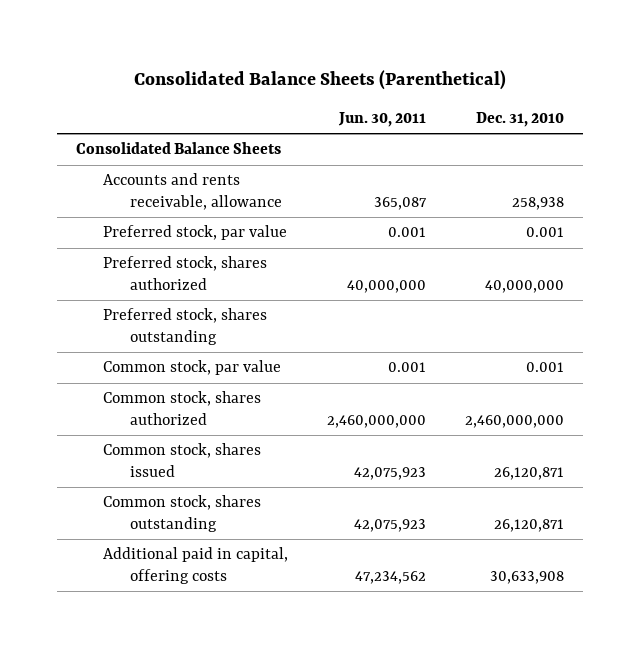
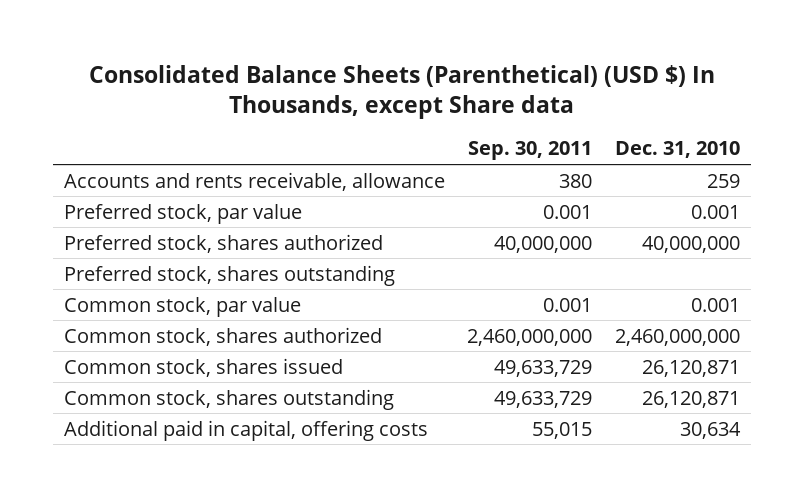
- Consolidated Balance Sheets (Parenthetical)
+ Consolidated Balance Sheets (Parenthetical) (USD $) In Thousands, except Share data
- | Jun. 30, 2011 | Dec. 31, 2010
+ | Sep. 30, 2011 | Dec. 31, 2010
- Consolidated Balance Sheets
- Accounts and rents receivable, allowance | 365,087 | 258,938
+ Accounts and rents receivable, allowance | 380 | 259
- Additional paid in capital, offering costs | 47,234,562 | 30,633,908
+ Additional paid in capital, offering costs | 55,015 | 30,634

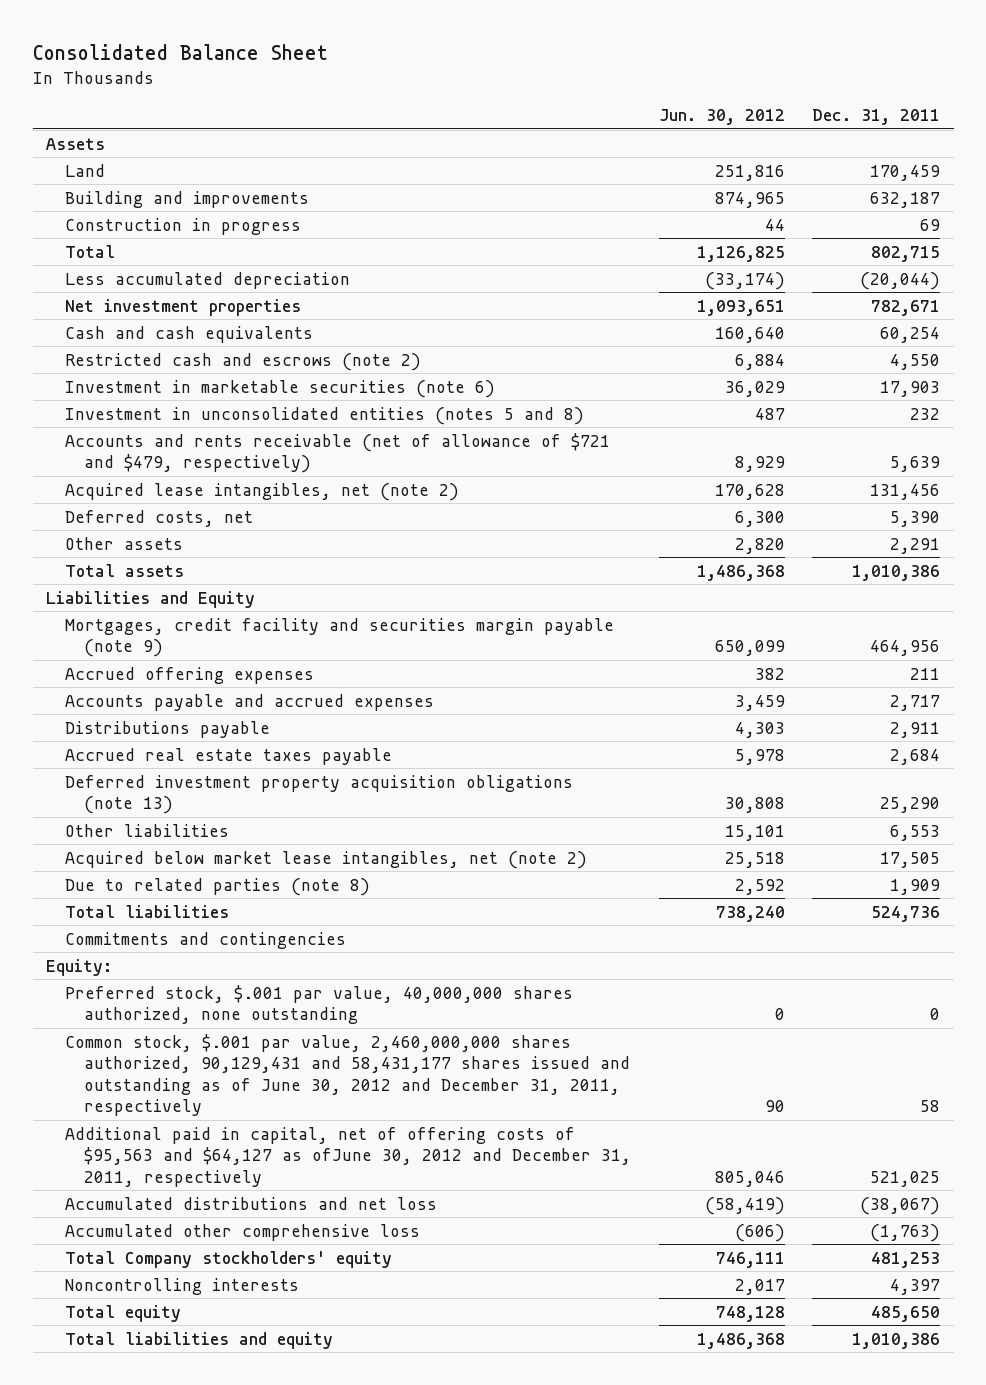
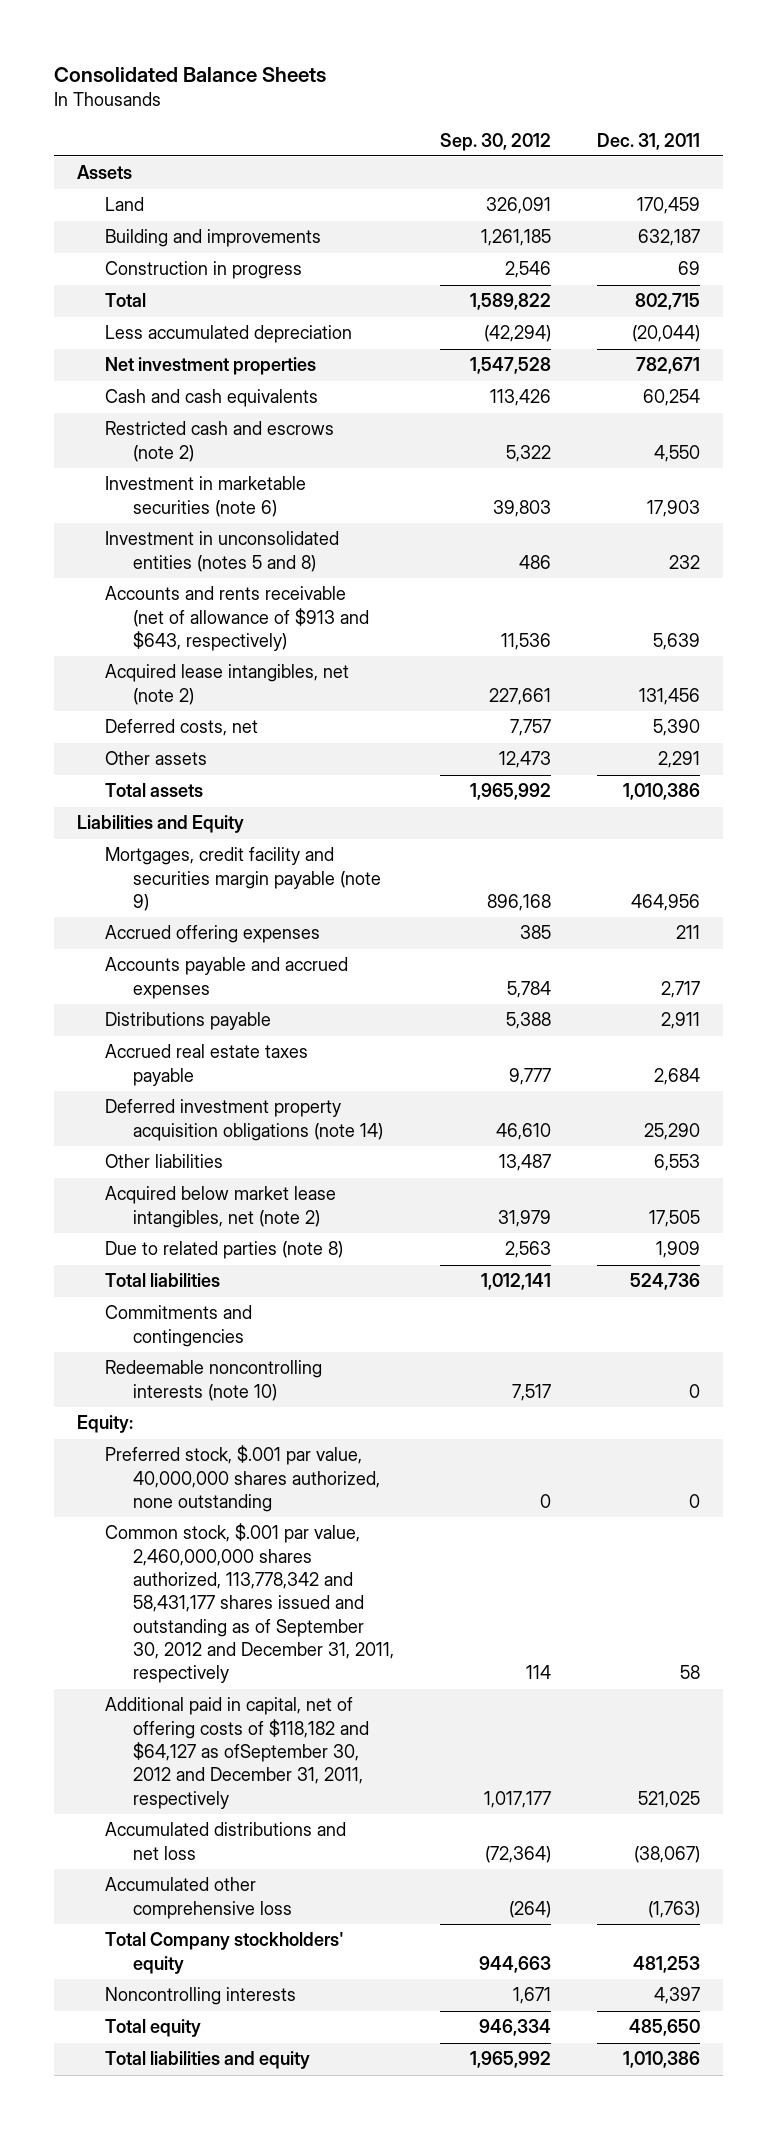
- Consolidated Balance Sheet
+ Consolidated Balance Sheets
- | Jun. 30, 2012 | Dec. 31, 2011
+ | Sep. 30, 2012 | Dec. 31, 2011
- Accounts and rents receivable (net of allowance of $721 and $479, respectively) | 8,929 | 5,639
+ Accounts and rents receivable (net of allowance of $913 and $643, respectively) | 11,536 | 5,639
- Deferred investment property acquisition obligations (note 13) | 30,808 | 25,290
+ Deferred investment property acquisition obligations (note 14) | 46,610 | 25,290
+ Redeemable noncontrolling interests (note 10) | 7,517 | 0
- Common stock, $.001 par value, 2,460,000,000 shares authorized, 90,129,431 and 58,431,177 shares issued and outstanding as of June 30, 2012 and December 31, 2011, respectively | 90 | 58
- Additional paid in capital, net of offering costs of $95,563 and $64,127 as ofJune 30, 2012 and December 31, 2011, respectively | 805,046 | 521,025
+ Common stock, $.001 par value, 2,460,000,000 shares authorized, 113,778,342 and 58,431,177 shares issued and outstanding as of September 30, 2012 and December 31, 2011, respectively | 114 | 58
+ Additional paid in capital, net of offering costs of $118,182 and $64,127 as ofSeptember 30, 2012 and December 31, 2011, respectively | 1,017,177 | 521,025

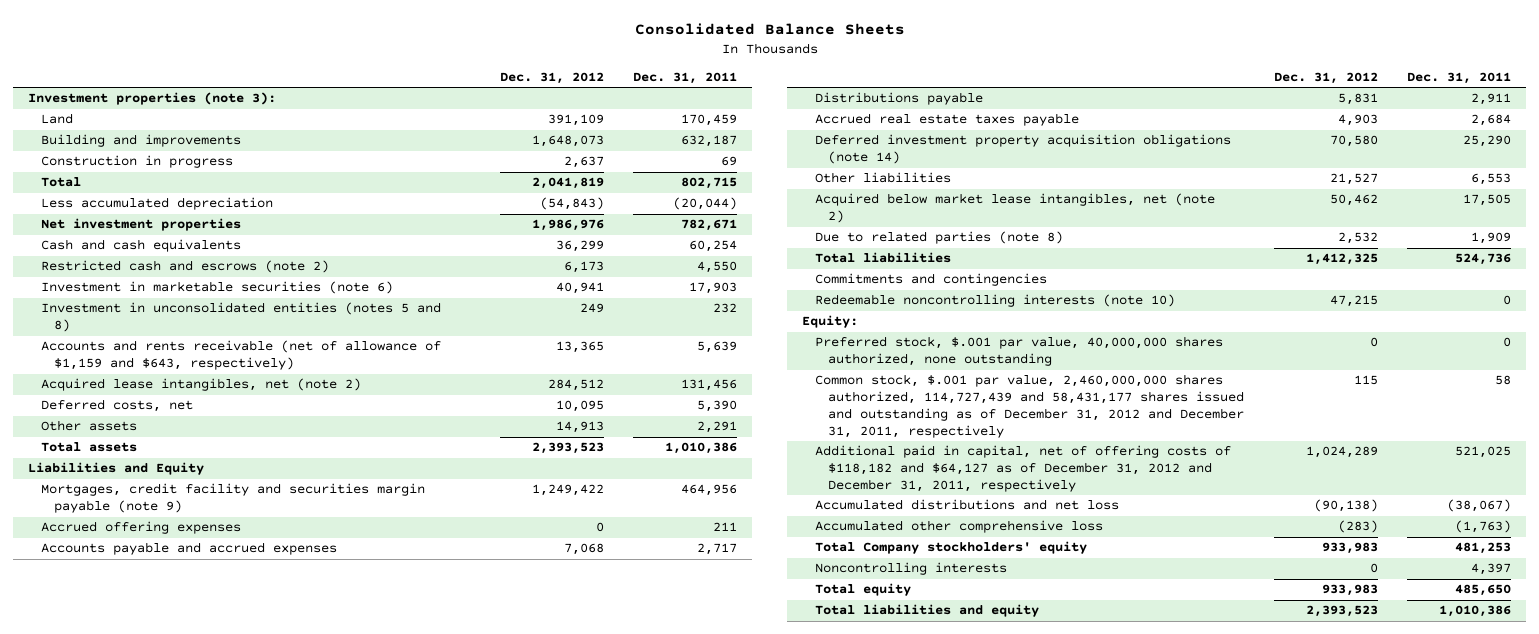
- | Sep. 30, 2012 | Dec. 31, 2011
+ | Dec. 31, 2012 | Dec. 31, 2011
- Assets
+ Investment properties (note 3):
- Accounts and rents receivable (net of allowance of $913 and $643, respectively) | 11,536 | 5,639
+ Accounts and rents receivable (net of allowance of $1,159 and $643, respectively) | 13,365 | 5,639
- Common stock, $.001 par value, 2,460,000,000 shares authorized, 113,778,342 and 58,431,177 shares issued and outstanding as of September 30, 2012 and December 31, 2011, respectively | 114 | 58
- Additional paid in capital, net of offering costs of $118,182 and $64,127 as ofSeptember 30, 2012 and December 31, 2011, respectively | 1,017,177 | 521,025
+ Common stock, $.001 par value, 2,460,000,000 shares authorized, 114,727,439 and 58,431,177 shares issued and outstanding as of December 31, 2012 and December 31, 2011, respectively | 115 | 58
+ Additional paid in capital, net of offering costs of $118,182 and $64,127 as of December 31, 2012 and December 31, 2011, respectively | 1,024,289 | 521,025

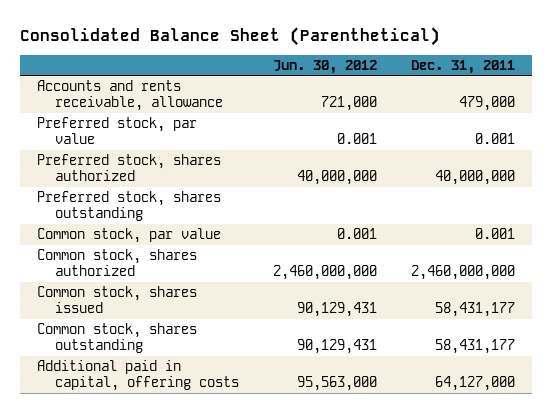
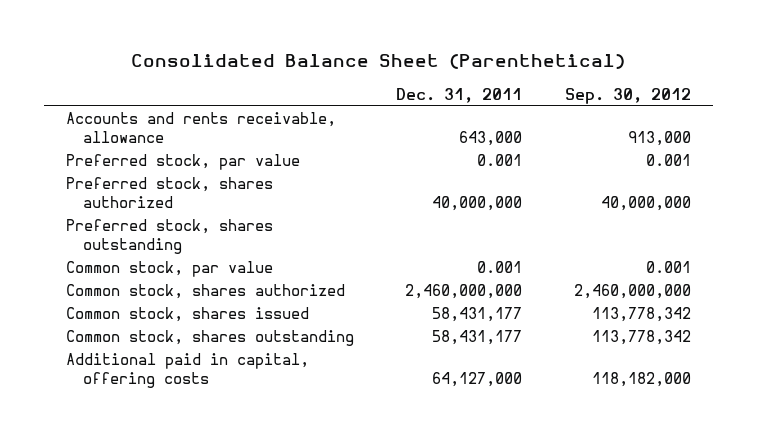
- | Jun. 30, 2012 | Dec. 31, 2011
+ | Dec. 31, 2011 | Sep. 30, 2012
- Accounts and rents receivable, allowance | 721,000 | 479,000
+ Accounts and rents receivable, allowance | 643,000 | 913,000

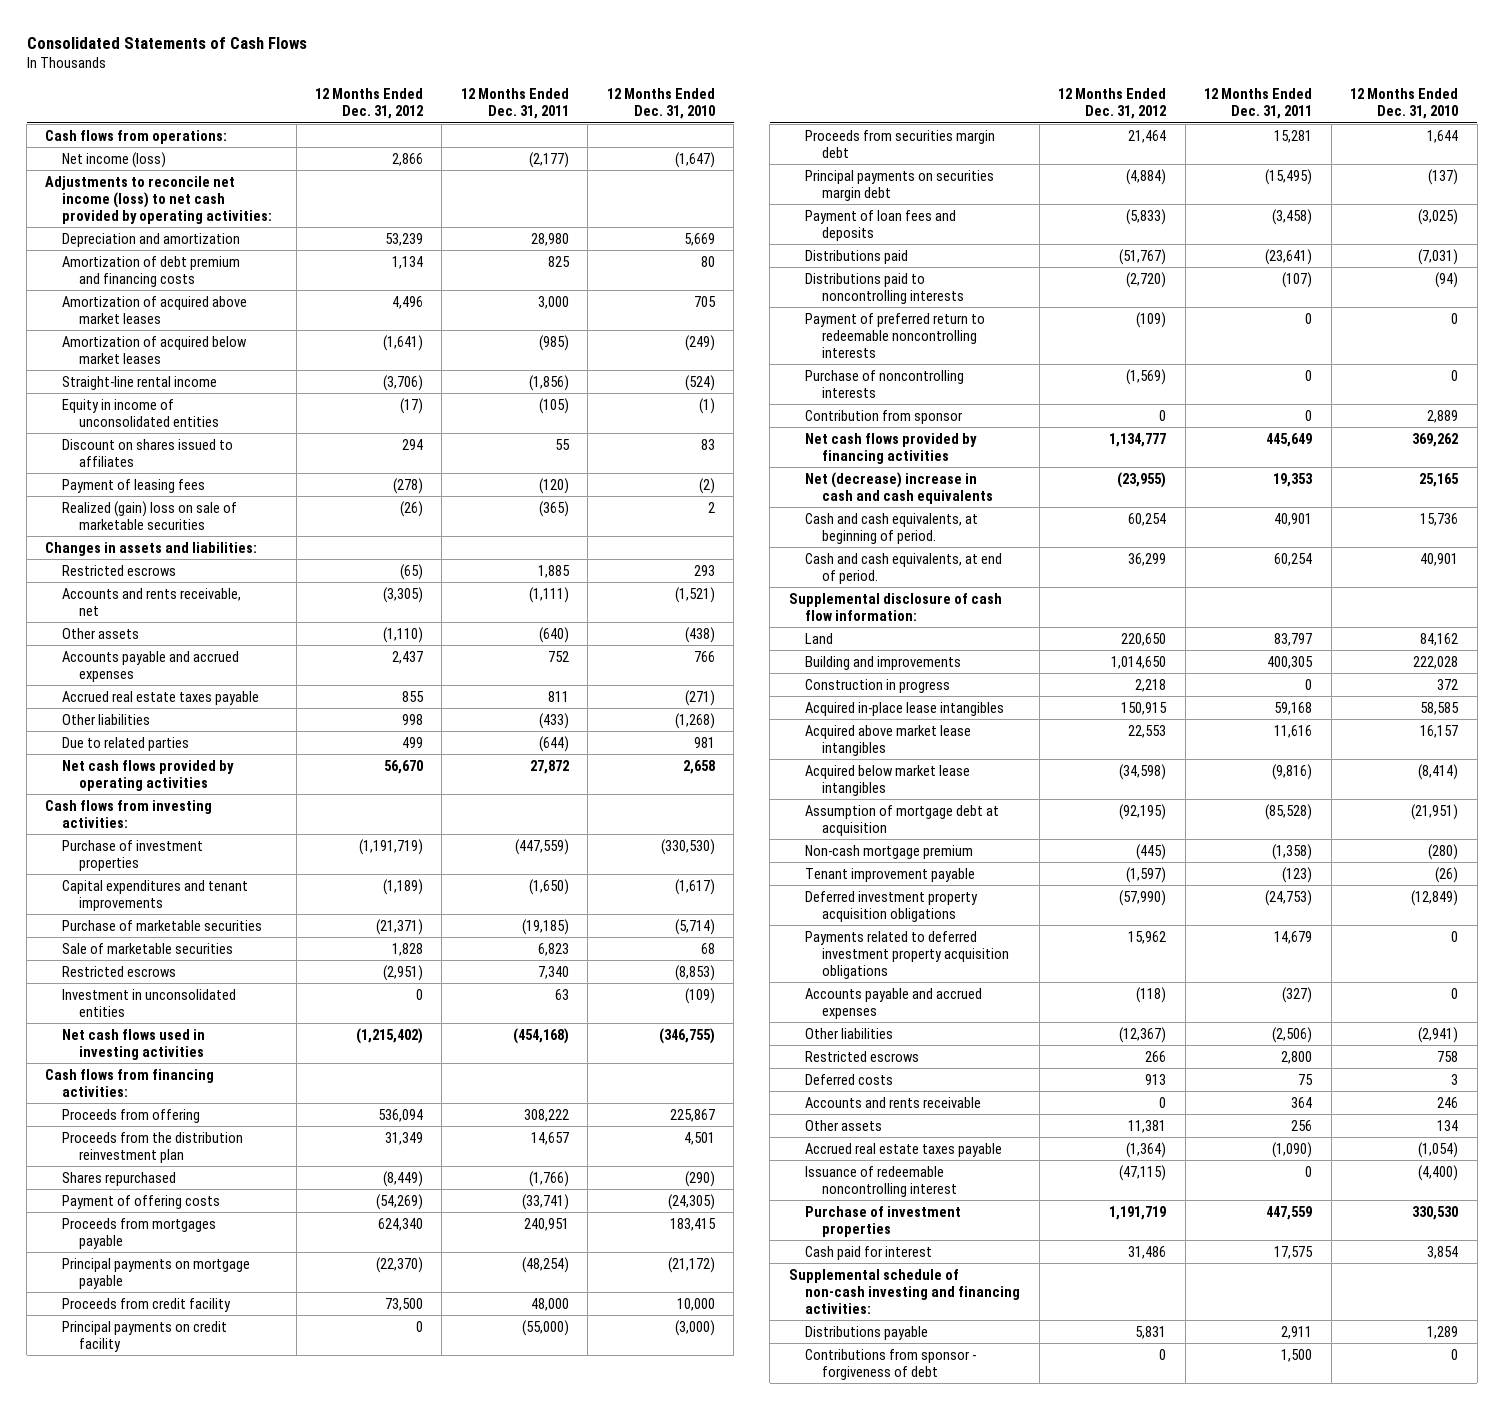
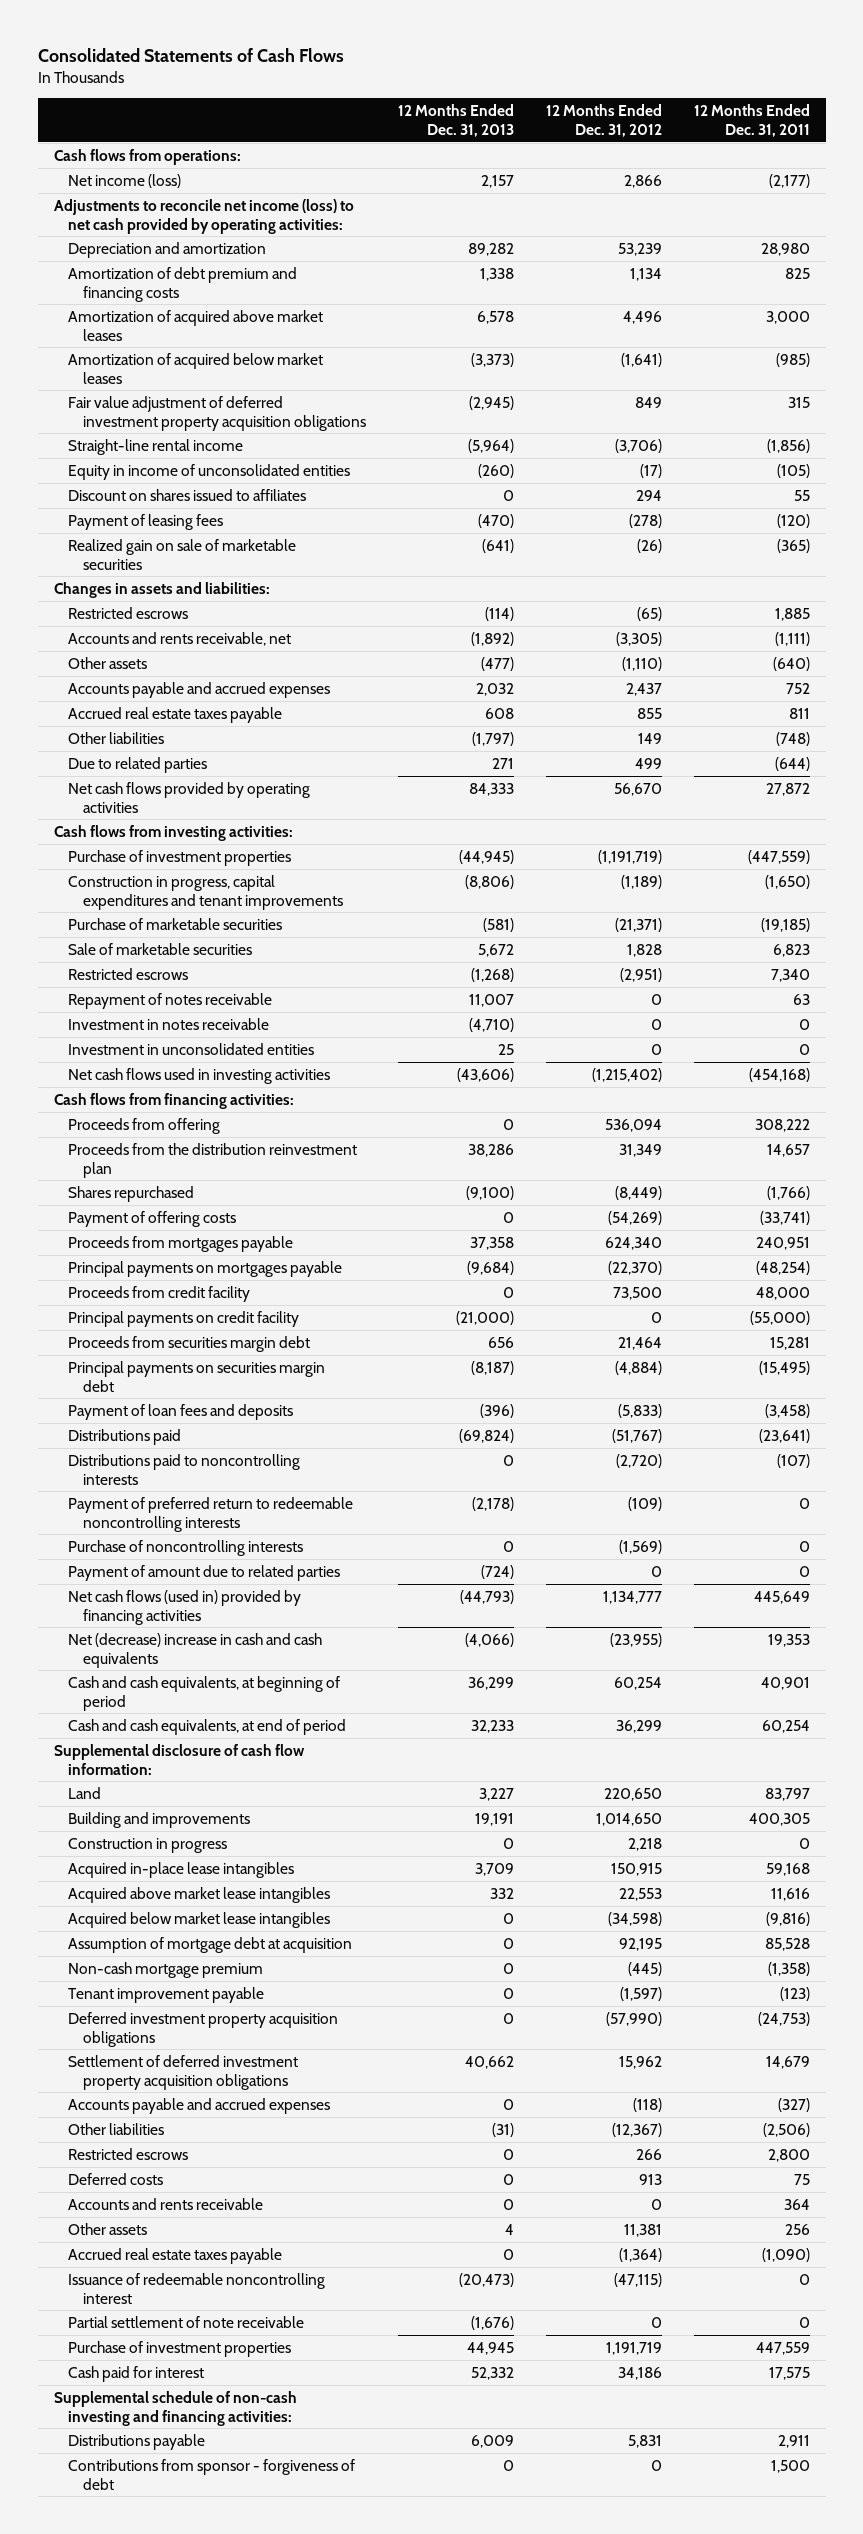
- | 12 Months Ended Dec. 31, 2012 | 12 Months Ended Dec. 31, 2011 | 12 Months Ended Dec. 31, 2010
+ | 12 Months Ended Dec. 31, 2013 | 12 Months Ended Dec. 31, 2012 | 12 Months Ended Dec. 31, 2011
+ Fair value adjustment of deferred investment property acquisition obligations | (2,945) | 849 | 315
- Realized (gain) loss on sale of marketable securities | (26) | (365) | 2
+ Realized gain on sale of marketable securities | (641) | (26) | (365)
- Other liabilities | 998 | (433) | (1,268)
+ Other liabilities | (1,797) | 149 | (748)
- Capital expenditures and tenant improvements | (1,189) | (1,650) | (1,617)
+ Construction in progress, capital expenditures and tenant improvements | (8,806) | (1,189) | (1,650)
- Investment in unconsolidated entities | 0 | 63 | (109)
+ Repayment of notes receivable | 11,007 | 0 | 63
+ Investment in notes receivable | (4,710) | 0 | 0
+ Investment in unconsolidated entities | 25 | 0 | 0
- Principal payments on mortgage payable | (22,370) | (48,254) | (21,172)
+ Principal payments on mortgages payable | (9,684) | (22,370) | (48,254)
- Contribution from sponsor | 0 | 0 | 2,889
- Net cash flows provided by financing activities | 1,134,777 | 445,649 | 369,262
+ Payment of amount due to related parties | (724) | 0 | 0
+ Net cash flows (used in) provided by financing activities | (44,793) | 1,134,777 | 445,649
- Cash and cash equivalents, at beginning of period. | 60,254 | 40,901 | 15,736
- Cash and cash equivalents, at end of period. | 36,299 | 60,254 | 40,901
+ Cash and cash equivalents, at beginning of period | 36,299 | 60,254 | 40,901
+ Cash and cash equivalents, at end of period | 32,233 | 36,299 | 60,254
- Assumption of mortgage debt at acquisition | (92,195) | (85,528) | (21,951)
+ Assumption of mortgage debt at acquisition | 0 | 92,195 | 85,528
- Payments related to deferred investment property acquisition obligations | 15,962 | 14,679 | 0
+ Settlement of deferred investment property acquisition obligations | 40,662 | 15,962 | 14,679
+ Partial settlement of note receivable | (1,676) | 0 | 0
- Cash paid for interest | 31,486 | 17,575 | 3,854
+ Cash paid for interest | 52,332 | 34,186 | 17,575

